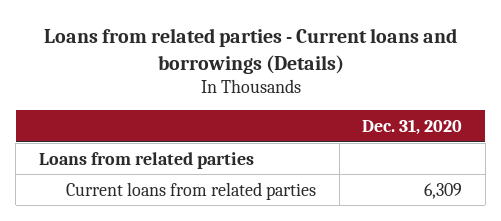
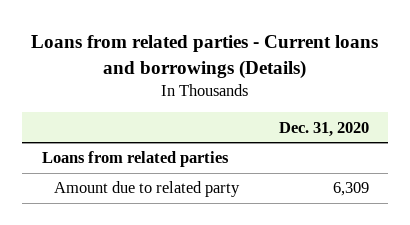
- Current loans from related parties | 6,309
+ Amount due to related party | 6,309

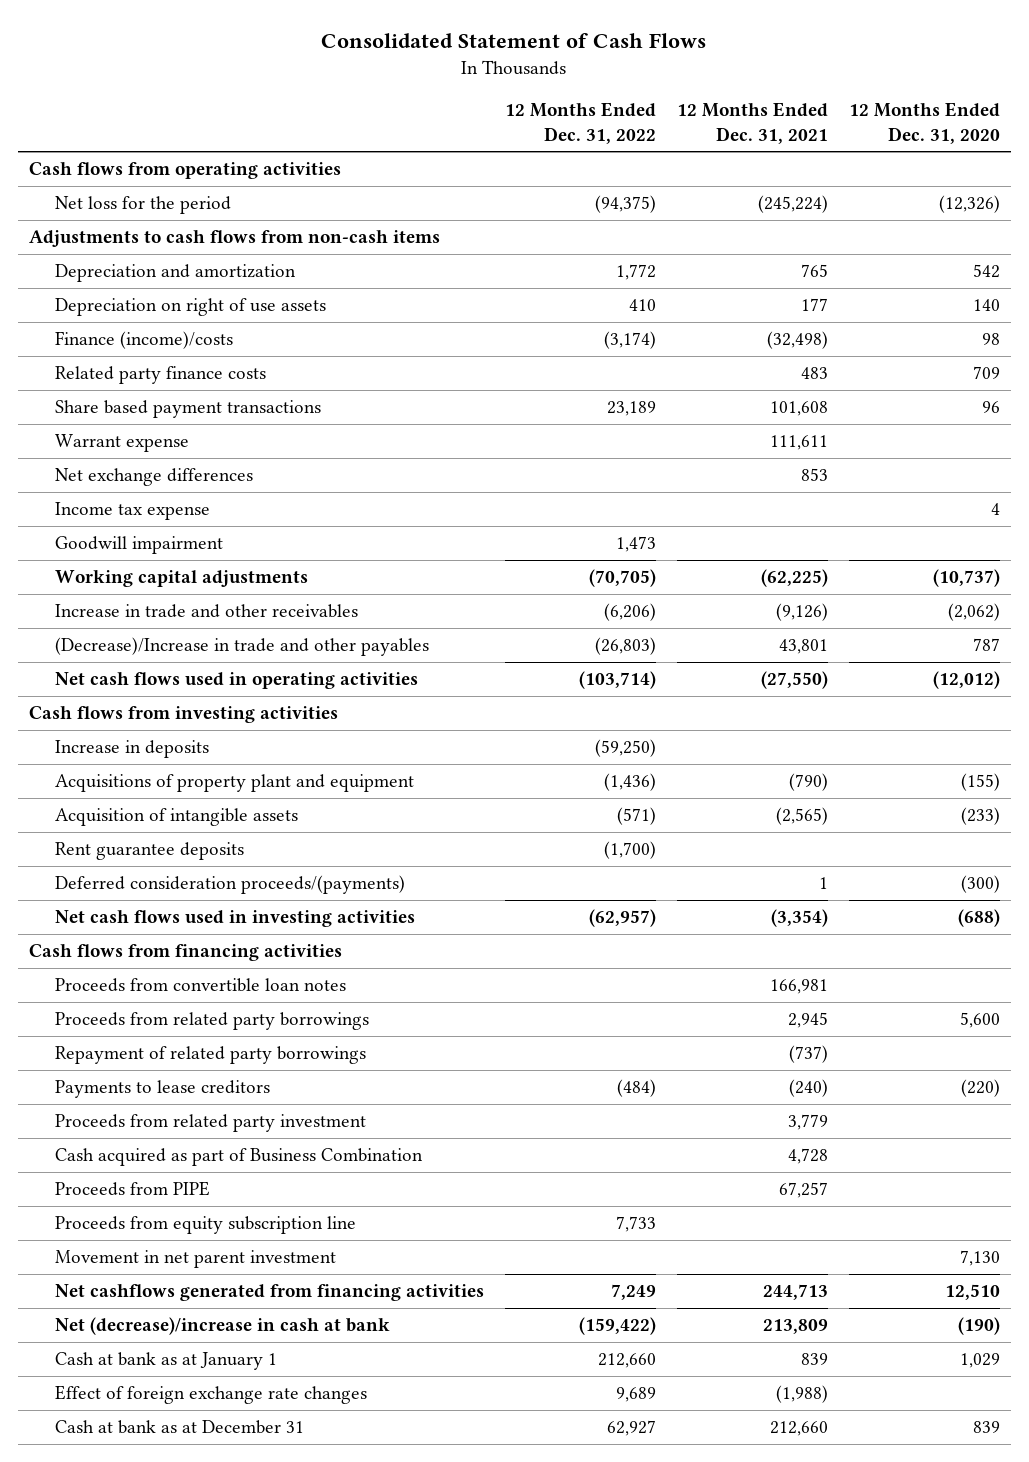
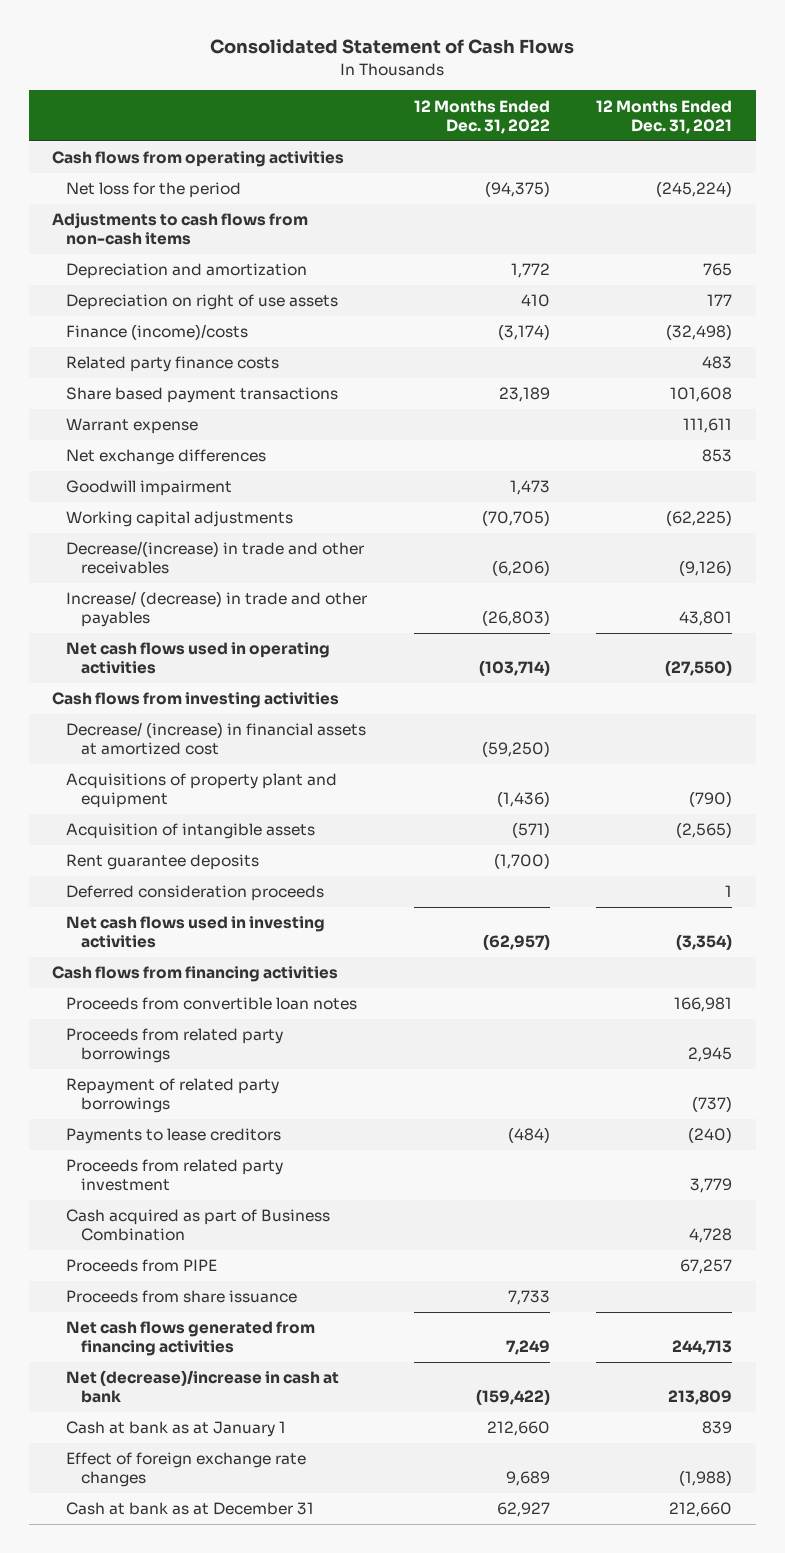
- | 12 Months Ended Dec. 31, 2022 | 12 Months Ended Dec. 31, 2021 | 12 Months Ended Dec. 31, 2020
+ | 12 Months Ended Dec. 31, 2022 | 12 Months Ended Dec. 31, 2021
- Income tax expense | | | 4
- Increase in trade and other receivables | (6,206) | (9,126) | (2,062)
- (Decrease)/Increase in trade and other payables | (26,803) | 43,801 | 787
+ Decrease/(increase) in trade and other receivables | (6,206) | (9,126)
+ Increase/ (decrease) in trade and other payables | (26,803) | 43,801
- Increase in deposits | (59,250) | |
+ Decrease/ (increase) in financial assets at amortized cost | (59,250) |
- Deferred consideration proceeds/(payments) | | 1 | (300)
+ Deferred consideration proceeds | | 1
- Proceeds from equity subscription line | 7,733 | |
- Movement in net parent investment | | | 7,130
- Net cashflows generated from financing activities | 7,249 | 244,713 | 12,510
+ Proceeds from share issuance | 7,733 |
+ Net cash flows generated from financing activities | 7,249 | 244,713

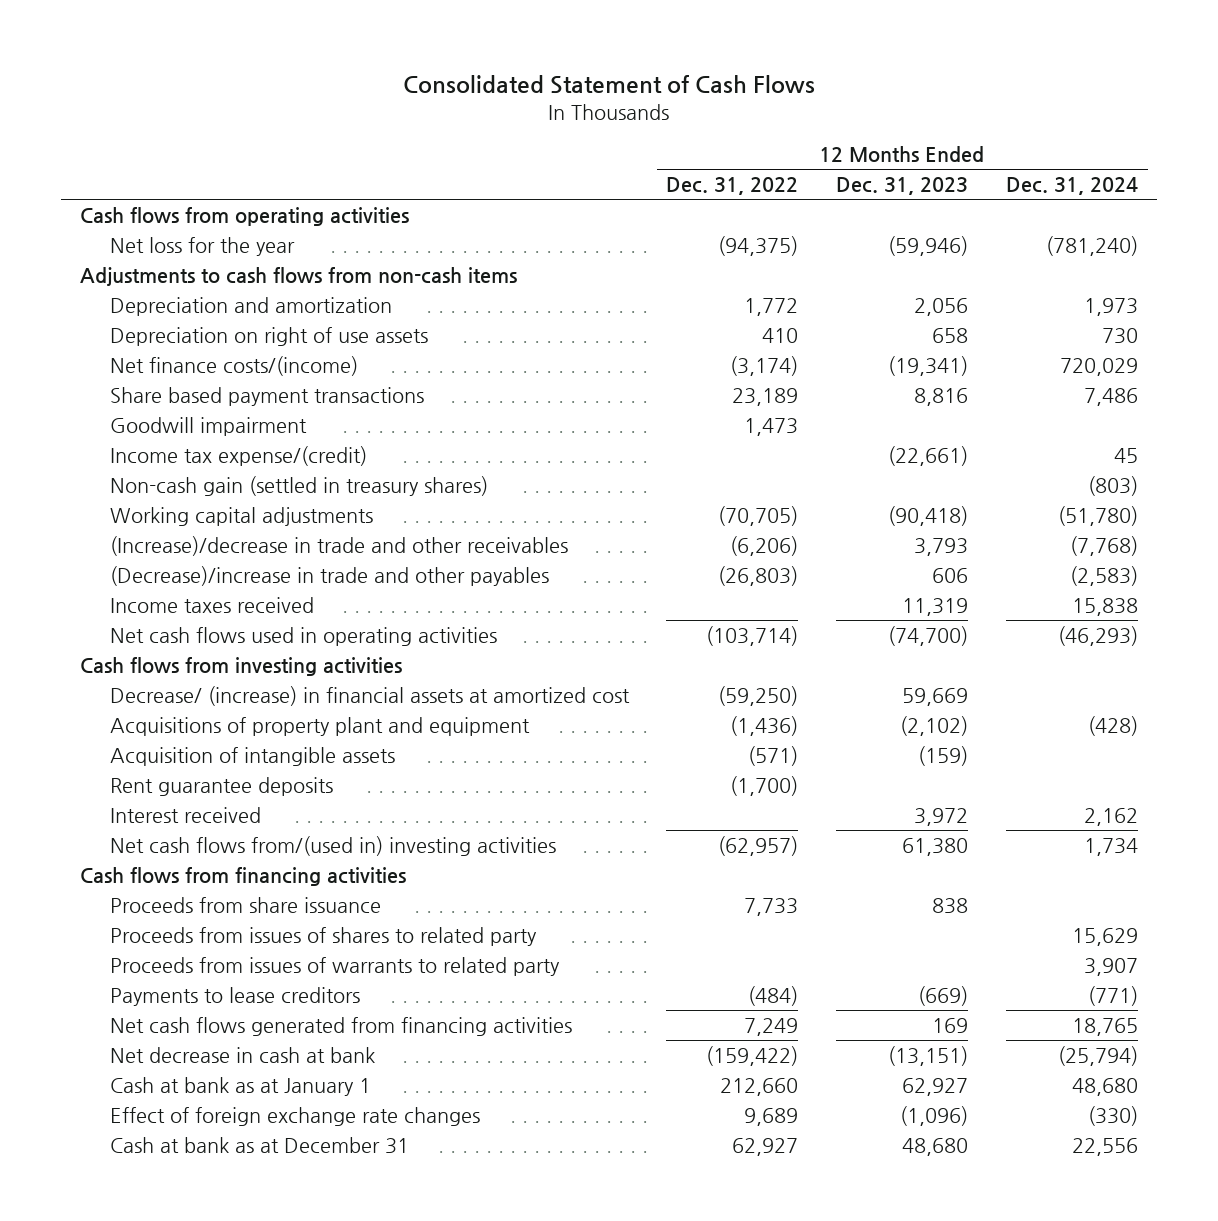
- | 12 Months Ended Dec. 31, 2022 | 12 Months Ended Dec. 31, 2021
+ | 12 Months Ended Dec. 31, 2022 | 12 Months Ended Dec. 31, 2023 | 12 Months Ended Dec. 31, 2024
- Net loss for the period | (94,375) | (245,224)
+ Net loss for the year | (94,375) | (59,946) | (781,240)
- Finance (income)/costs | (3,174) | (32,498)
- Related party finance costs | | 483
+ Net finance costs/(income) | (3,174) | (19,341) | 720,029
- Warrant expense | | 111,611
- Net exchange differences | | 853
+ Income tax expense/(credit) | | (22,661) | 45
+ Non-cash gain (settled in treasury shares) | | | (803)
- Decrease/(increase) in trade and other receivables | (6,206) | (9,126)
- Increase/ (decrease) in trade and other payables | (26,803) | 43,801
+ (Increase)/decrease in trade and other receivables | (6,206) | 3,793 | (7,768)
+ (Decrease)/increase in trade and other payables | (26,803) | 606 | (2,583)
+ Income taxes received | | 11,319 | 15,838
- Deferred consideration proceeds | | 1
- Net cash flows used in investing activities | (62,957) | (3,354)
+ Interest received | | 3,972 | 2,162
+ Net cash flows from/(used in) investing activities | (62,957) | 61,380 | 1,734
- Proceeds from convertible loan notes | | 166,981
- Proceeds from related party borrowings | | 2,945
- Repayment of related party borrowings | | (737)
- Proceeds from related party investment | | 3,779
- Cash acquired as part of Business Combination | | 4,728
- Proceeds from PIPE | | 67,257
+ Proceeds from issues of shares to related party | | | 15,629
+ Proceeds from issues of warrants to related party | | | 3,907
moved down: Payments to lease creditors | (484) | (669) | (771)
- Net (decrease)/increase in cash at bank | (159,422) | 213,809
+ Net decrease in cash at bank | (159,422) | (13,151) | (25,794)

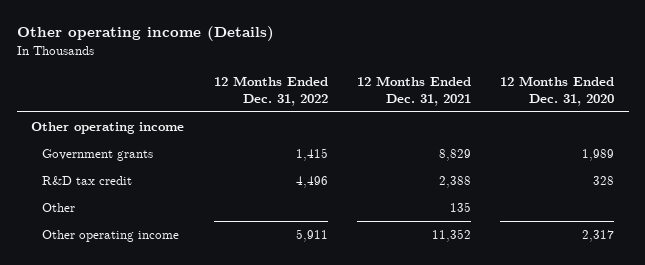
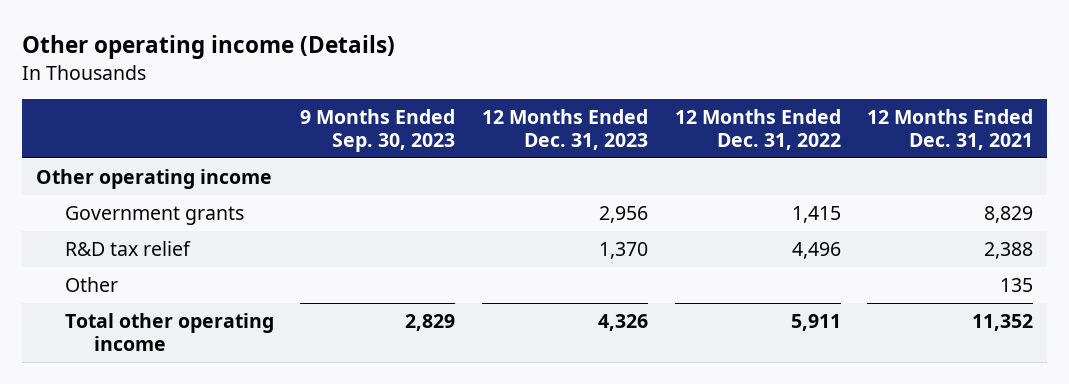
- | 12 Months Ended Dec. 31, 2022 | 12 Months Ended Dec. 31, 2021 | 12 Months Ended Dec. 31, 2020
+ | 9 Months Ended Sep. 30, 2023 | 12 Months Ended Dec. 31, 2023 | 12 Months Ended Dec. 31, 2022 | 12 Months Ended Dec. 31, 2021
- R&D tax credit | 4,496 | 2,388 | 328
+ R&D tax relief | | 1,370 | 4,496 | 2,388
- Other operating income | 5,911 | 11,352 | 2,317
+ Total other operating income | 2,829 | 4,326 | 5,911 | 11,352

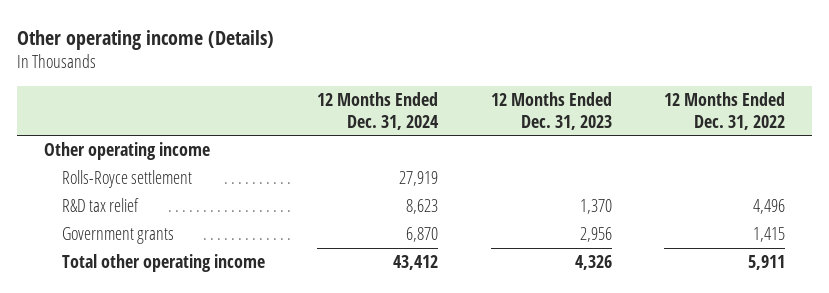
- | 9 Months Ended Sep. 30, 2023 | 12 Months Ended Dec. 31, 2023 | 12 Months Ended Dec. 31, 2022 | 12 Months Ended Dec. 31, 2021
+ | 12 Months Ended Dec. 31, 2024 | 12 Months Ended Dec. 31, 2023 | 12 Months Ended Dec. 31, 2022
+ Rolls-Royce settlement | 27,919 | |
- Other | | | | 135
moved down: Government grants | 6,870 | 2,956 | 1,415

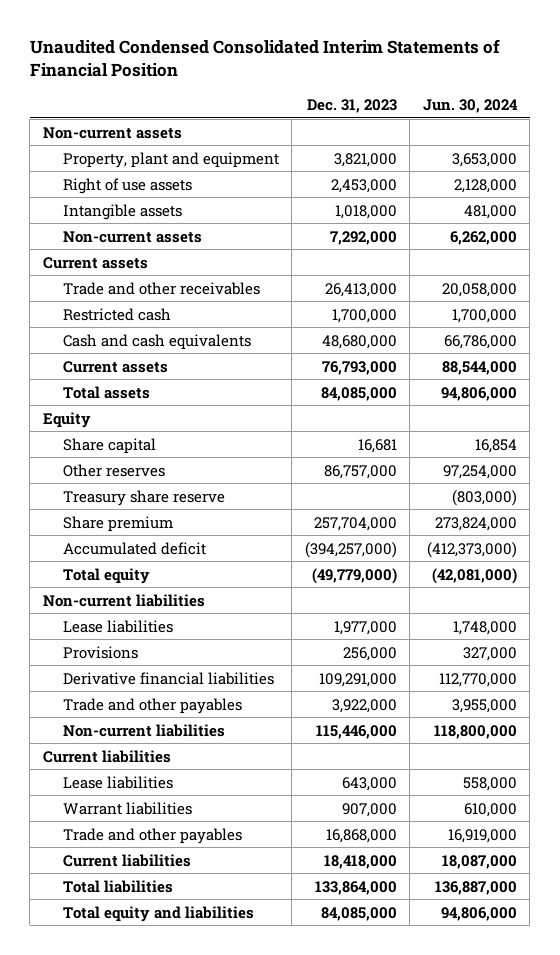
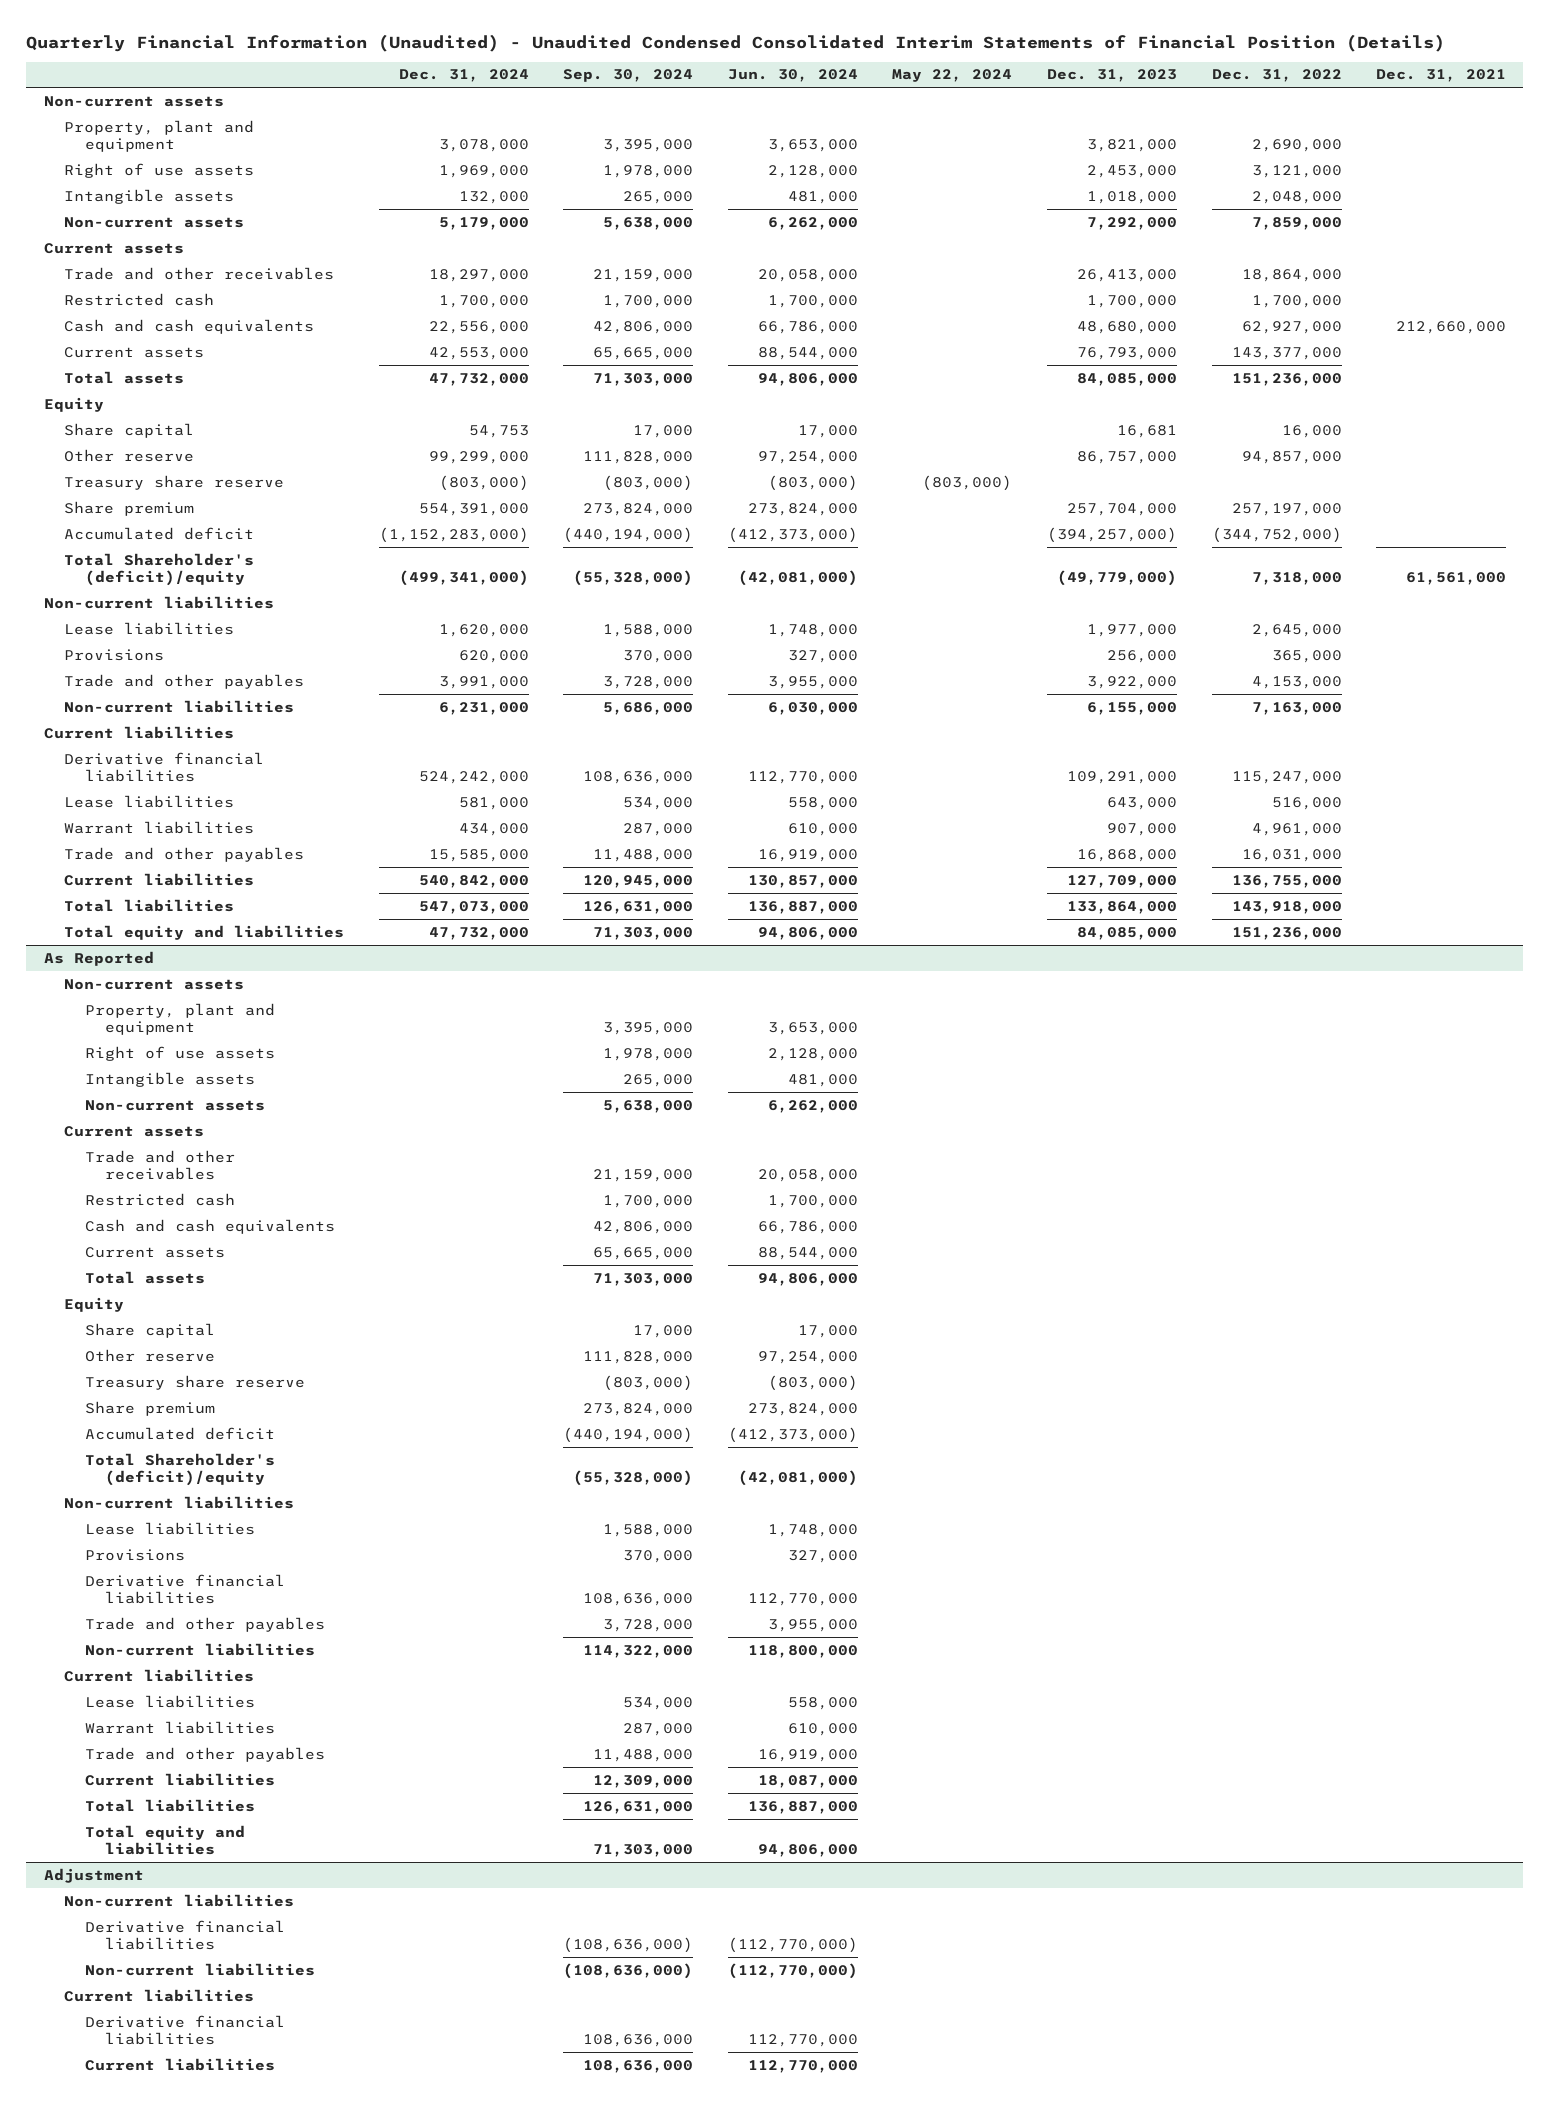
- Unaudited Condensed Consolidated Interim Statements of Financial Position
+ Quarterly Financial Information (Unaudited) - Unaudited Condensed Consolidated Interim Statements of Financial Position (Details)
- | Dec. 31, 2023 | Jun. 30, 2024
+ | Dec. 31, 2024 | Sep. 30, 2024 | Jun. 30, 2024 | May 22, 2024 | Dec. 31, 2023 | Dec. 31, 2022 | Dec. 31, 2021
- Share capital | 16,681 | 16,854
- Other reserves | 86,757,000 | 97,254,000
+ Share capital | 54,753 | 17,000 | 17,000 | | 16,681 | 16,000 |
+ Other reserve | 99,299,000 | 111,828,000 | 97,254,000 | | 86,757,000 | 94,857,000 |
- Total equity | (49,779,000) | (42,081,000)
+ Total Shareholder's (deficit)/equity | (499,341,000) | (55,328,000) | (42,081,000) | | (49,779,000) | 7,318,000 | 61,561,000
- Non-current liabilities | 115,446,000 | 118,800,000
+ Non-current liabilities | 6,231,000 | 5,686,000 | 6,030,000 | | 6,155,000 | 7,163,000 |
moved down: Derivative financial liabilities | 524,242,000 | 108,636,000 | 112,770,000 | | 109,291,000 | 115,247,000 |
- Current liabilities | 18,418,000 | 18,087,000
+ Current liabilities | 540,842,000 | 120,945,000 | 130,857,000 | | 127,709,000 | 136,755,000 |
+ As Reported
+ Non-current assets
+ Property, plant and equipment | | 3,395,000 | 3,653,000 | | | |
+ Right of use assets | | 1,978,000 | 2,128,000 | | | |
+ Intangible assets | | 265,000 | 481,000 | | | |
+ Non-current assets | | 5,638,000 | 6,262,000 | | | |
+ Current assets
+ Trade and other receivables | | 21,159,000 | 20,058,000 | | | |
+ Restricted cash | | 1,700,000 | 1,700,000 | | | |
+ Cash and cash equivalents | | 42,806,000 | 66,786,000 | | | |
+ Current assets | | 65,665,000 | 88,544,000 | | | |
+ Total assets | | 71,303,000 | 94,806,000 | | | |
+ Equity
+ Share capital | | 17,000 | 17,000 | | | |
+ Other reserve | | 111,828,000 | 97,254,000 | | | |
+ Treasury share reserve | | (803,000) | (803,000) | | | |
+ Share premium | | 273,824,000 | 273,824,000 | | | |
+ Accumulated deficit | | (440,194,000) | (412,373,000) | | | |
+ Total Shareholder's (deficit)/equity | | (55,328,000) | (42,081,000) | | | |
+ Non-current liabilities
+ Lease liabilities | | 1,588,000 | 1,748,000 | | | |
+ Provisions | | 370,000 | 327,000 | | | |
+ Derivative financial liabilities | | 108,636,000 | 112,770,000 | | | |
+ Trade and other payables | | 3,728,000 | 3,955,000 | | | |
+ Non-current liabilities | | 114,322,000 | 118,800,000 | | | |
+ Current liabilities
+ Lease liabilities | | 534,000 | 558,000 | | | |
+ Warrant liabilities | | 287,000 | 610,000 | | | |
+ Trade and other payables | | 11,488,000 | 16,919,000 | | | |
+ Current liabilities | | 12,309,000 | 18,087,000 | | | |
+ Total liabilities | | 126,631,000 | 136,887,000 | | | |
+ Total equity and liabilities | | 71,303,000 | 94,806,000 | | | |
+ Adjustment
+ Non-current liabilities
+ Derivative financial liabilities | | (108,636,000) | (112,770,000) | | | |
+ Non-current liabilities | | (108,636,000) | (112,770,000) | | | |
+ Current liabilities
+ Derivative financial liabilities | | 108,636,000 | 112,770,000 | | | |
+ Current liabilities | | 108,636,000 | 112,770,000 | | | |

